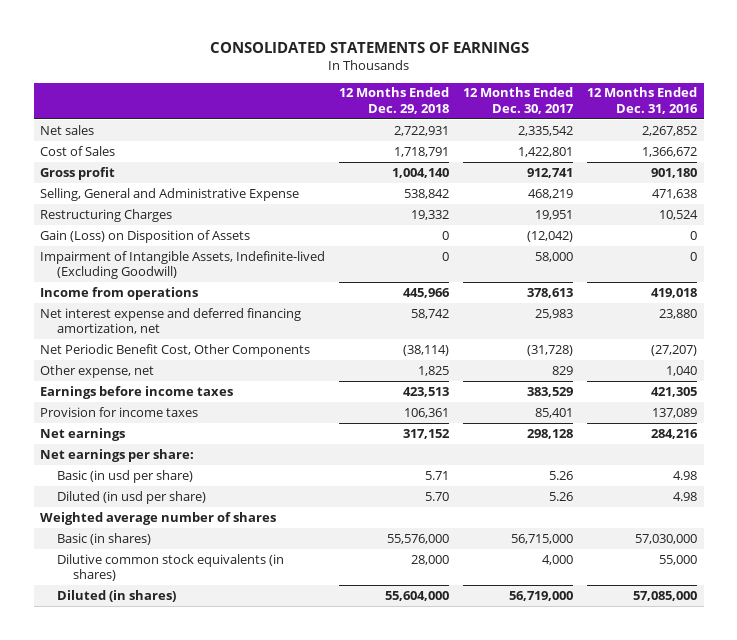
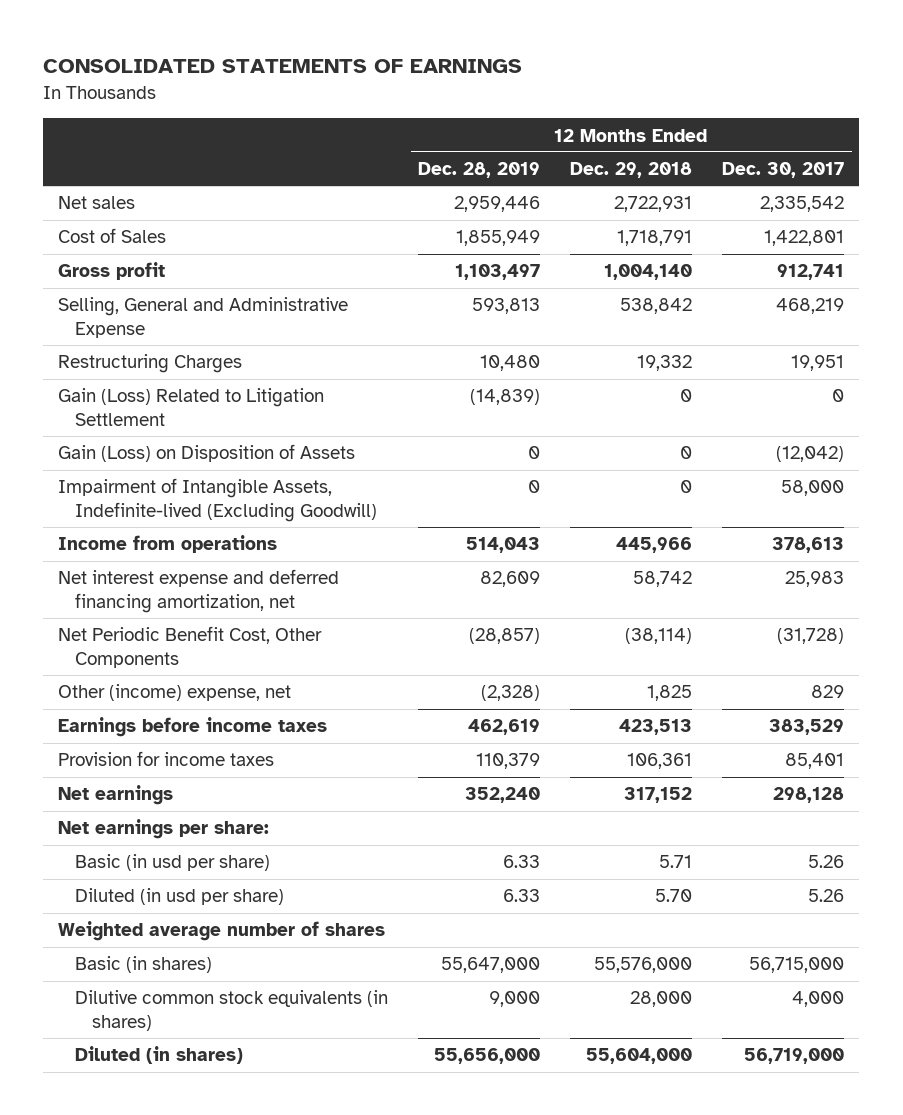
- | 12 Months Ended Dec. 29, 2018 | 12 Months Ended Dec. 30, 2017 | 12 Months Ended Dec. 31, 2016
+ | 12 Months Ended Dec. 28, 2019 | 12 Months Ended Dec. 29, 2018 | 12 Months Ended Dec. 30, 2017
+ Gain (Loss) Related to Litigation Settlement | (14,839) | 0 | 0
- Other expense, net | 1,825 | 829 | 1,040
+ Other (income) expense, net | (2,328) | 1,825 | 829

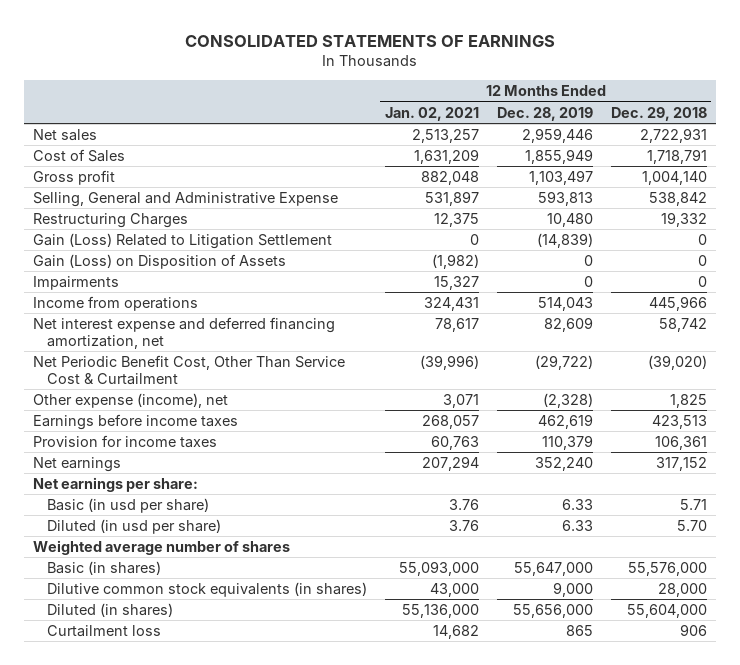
- | 12 Months Ended Dec. 28, 2019 | 12 Months Ended Dec. 29, 2018 | 12 Months Ended Dec. 30, 2017
+ | 12 Months Ended Jan. 02, 2021 | 12 Months Ended Dec. 28, 2019 | 12 Months Ended Dec. 29, 2018
- Impairment of Intangible Assets, Indefinite-lived (Excluding Goodwill) | 0 | 0 | 58,000
+ Impairments | 15,327 | 0 | 0
- Net Periodic Benefit Cost, Other Components | (28,857) | (38,114) | (31,728)
- Other (income) expense, net | (2,328) | 1,825 | 829
+ Net Periodic Benefit Cost, Other Than Service Cost & Curtailment | (39,996) | (29,722) | (39,020)
+ Other expense (income), net | 3,071 | (2,328) | 1,825
+ Curtailment loss | 14,682 | 865 | 906

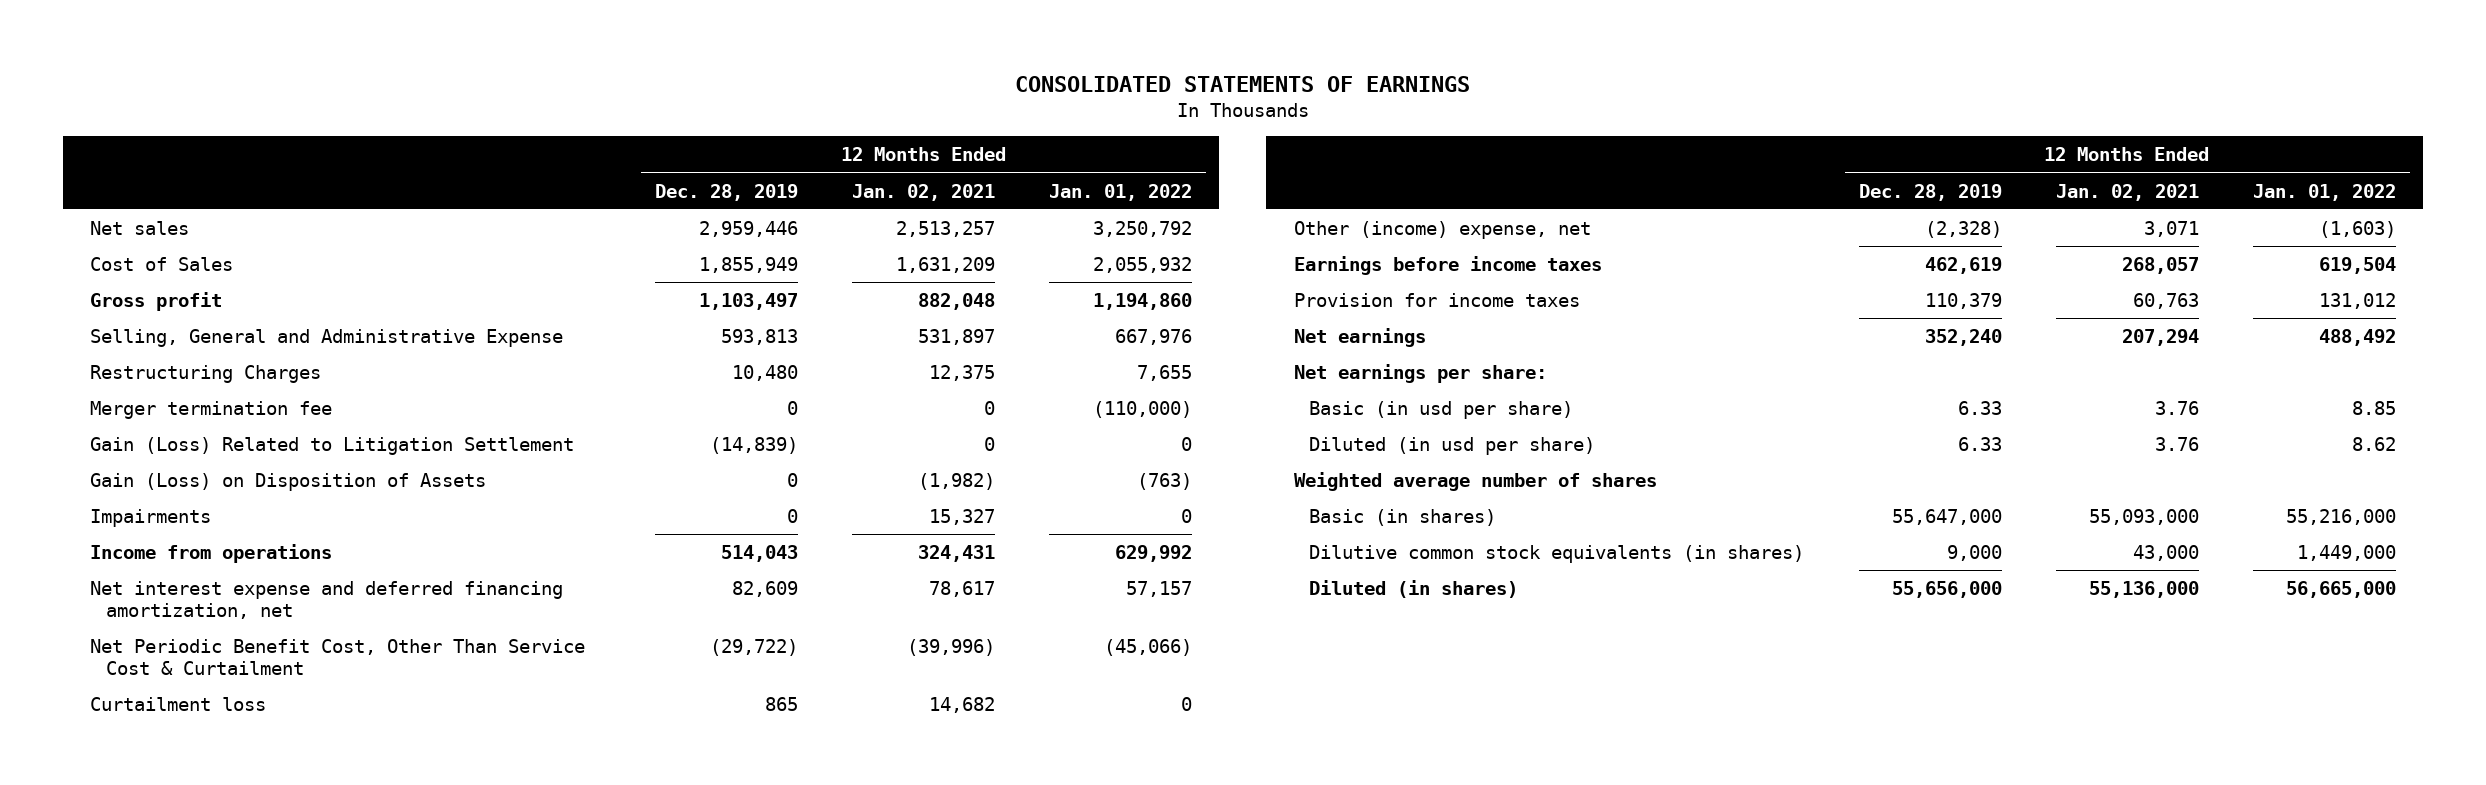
- | 12 Months Ended Jan. 02, 2021 | 12 Months Ended Dec. 28, 2019 | 12 Months Ended Dec. 29, 2018
+ | 12 Months Ended Dec. 28, 2019 | 12 Months Ended Jan. 02, 2021 | 12 Months Ended Jan. 01, 2022
+ Merger termination fee | 0 | 0 | (110,000)
- Other expense (income), net | 3,071 | (2,328) | 1,825
moved up: Curtailment loss | 865 | 14,682 | 0
+ Other (income) expense, net | (2,328) | 3,071 | (1,603)

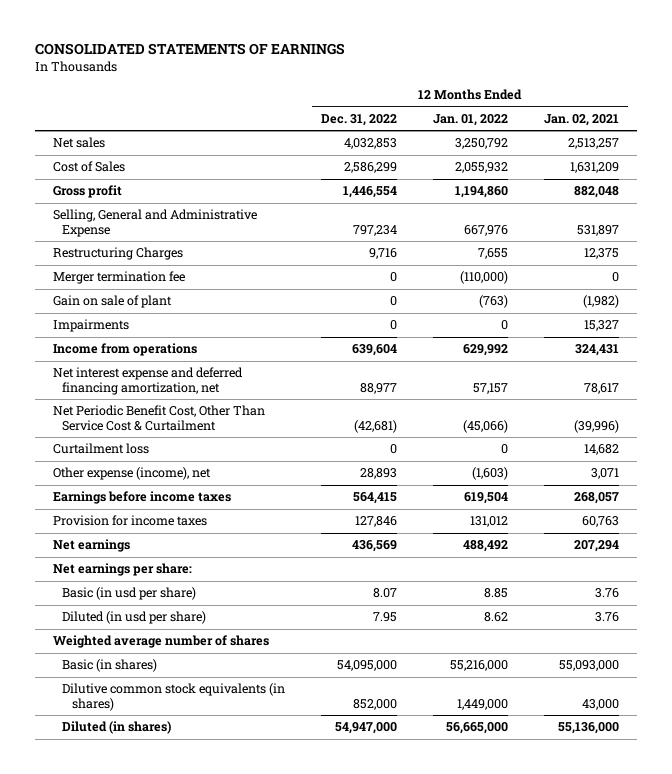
- | 12 Months Ended Dec. 28, 2019 | 12 Months Ended Jan. 02, 2021 | 12 Months Ended Jan. 01, 2022
+ | 12 Months Ended Dec. 31, 2022 | 12 Months Ended Jan. 01, 2022 | 12 Months Ended Jan. 02, 2021
- Gain (Loss) Related to Litigation Settlement | (14,839) | 0 | 0
- Gain (Loss) on Disposition of Assets | 0 | (1,982) | (763)
+ Gain on sale of plant | 0 | (763) | (1,982)
- Other (income) expense, net | (2,328) | 3,071 | (1,603)
+ Other expense (income), net | 28,893 | (1,603) | 3,071

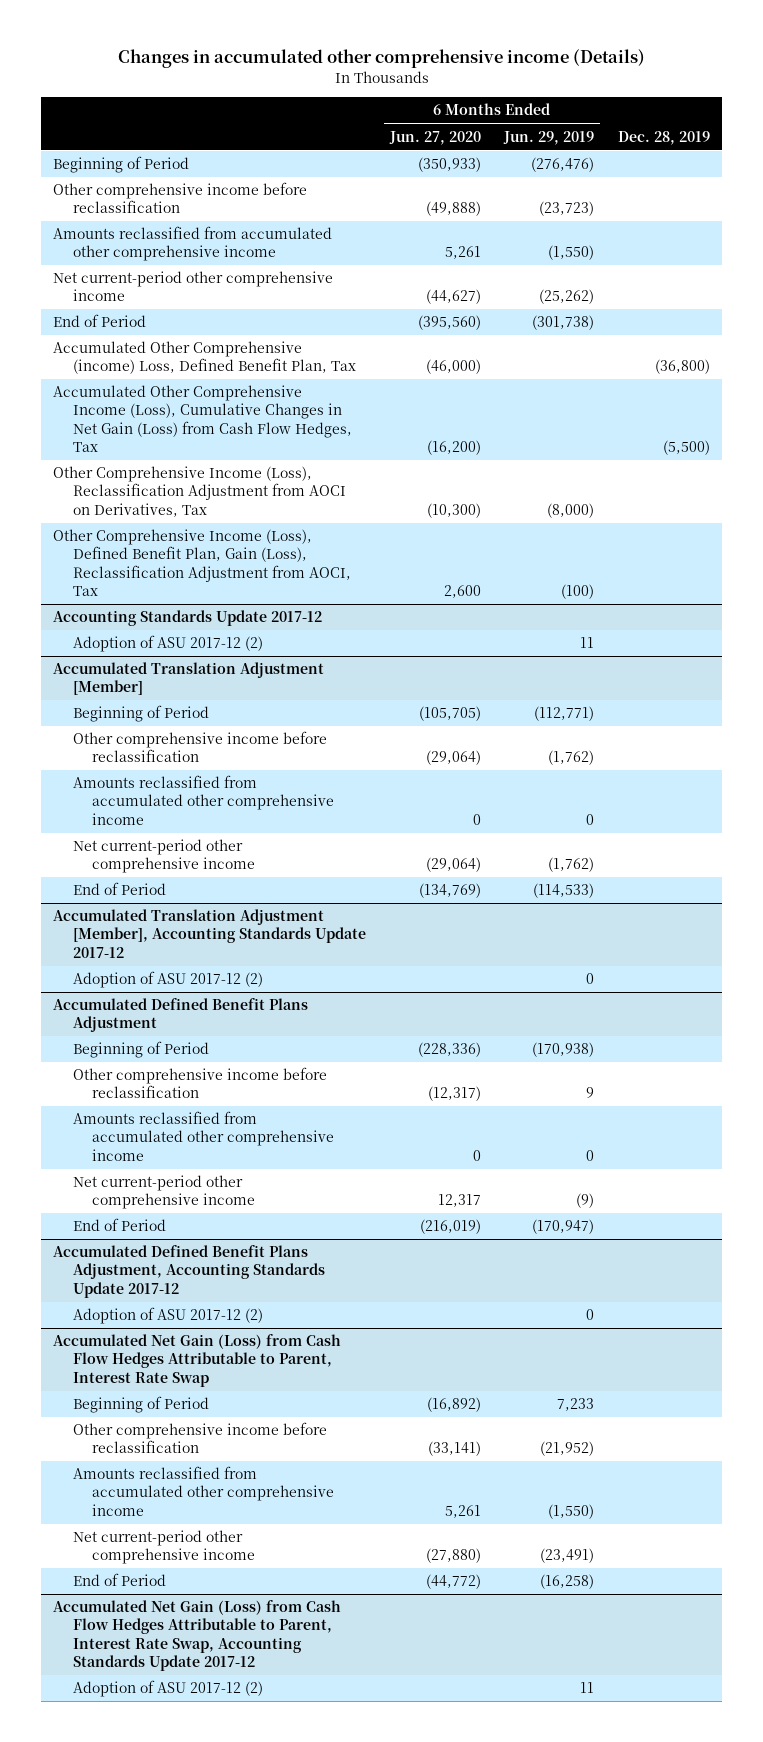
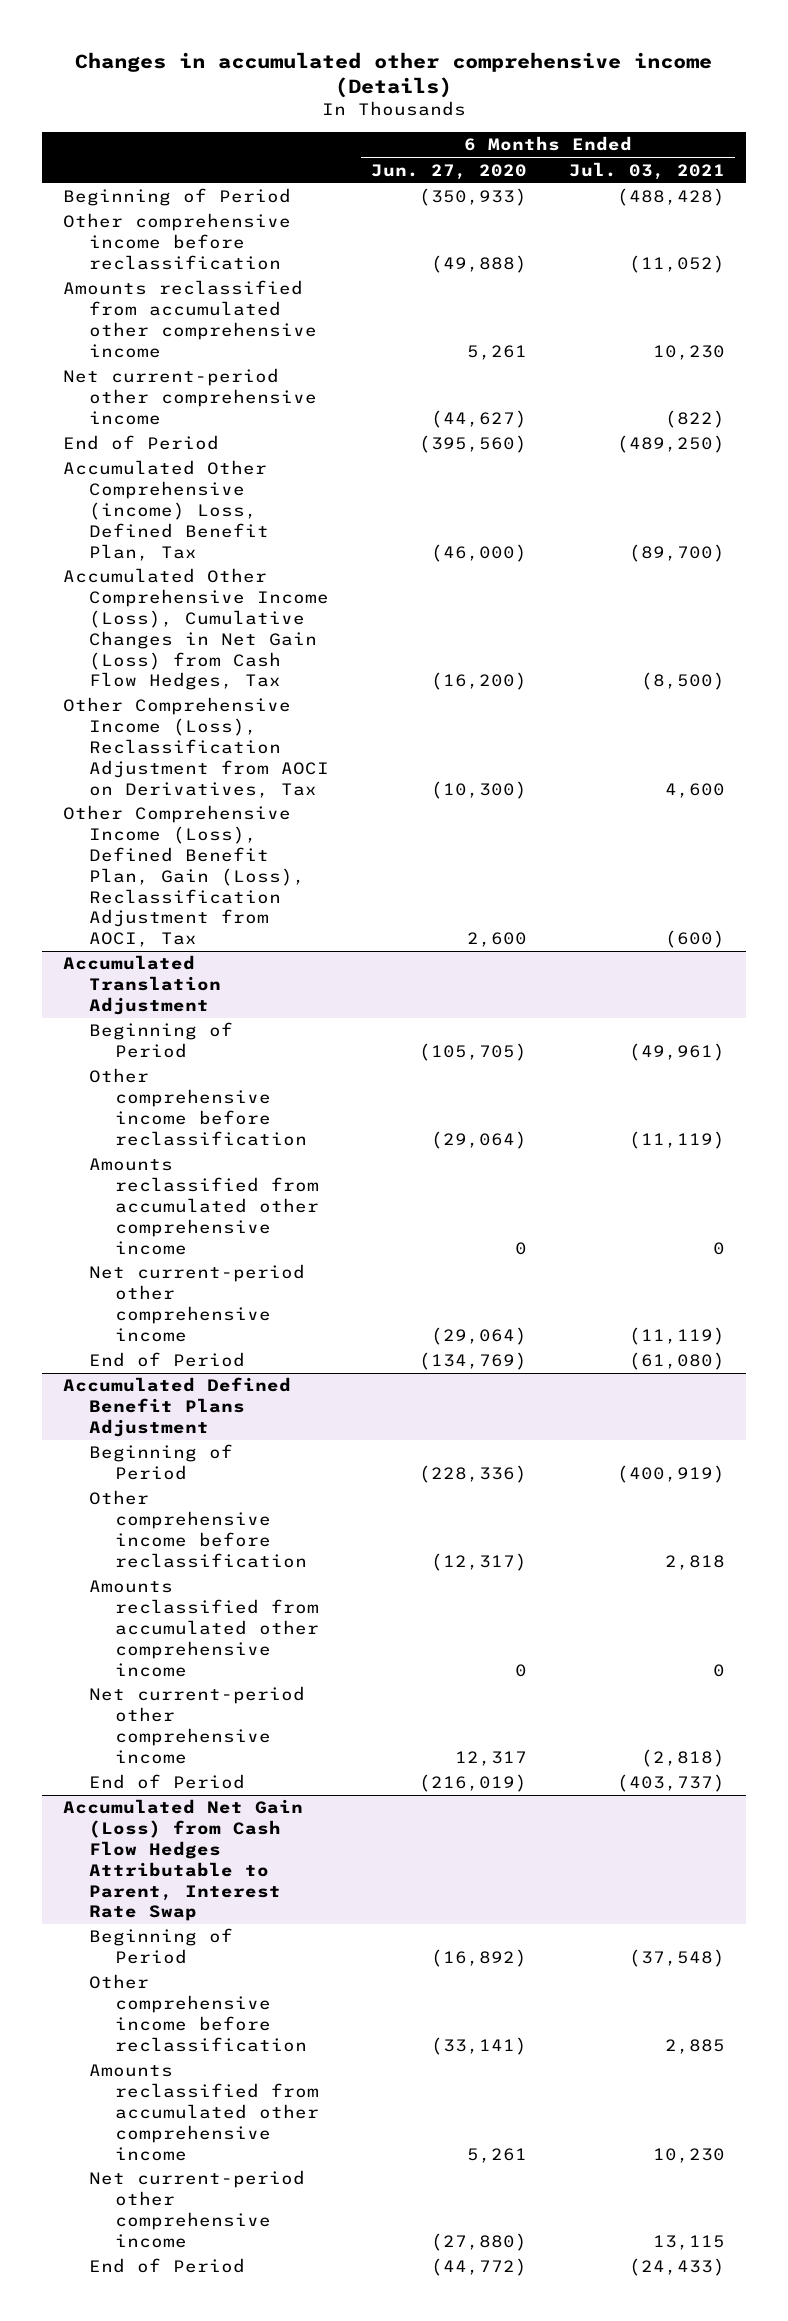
- | 6 Months Ended Jun. 27, 2020 | 6 Months Ended Jun. 29, 2019 | Dec. 28, 2019
+ | 6 Months Ended Jun. 27, 2020 | 6 Months Ended Jul. 03, 2021
- Accounting Standards Update 2017-12
- Adoption of ASU 2017-12 (2) | | 11 |
- Accumulated Translation Adjustment [Member]
+ Accumulated Translation Adjustment
- Accumulated Translation Adjustment [Member], Accounting Standards Update 2017-12
- Adoption of ASU 2017-12 (2) | | 0 |
- Accumulated Defined Benefit Plans Adjustment, Accounting Standards Update 2017-12
- Adoption of ASU 2017-12 (2) | | 0 |
- Accumulated Net Gain (Loss) from Cash Flow Hedges Attributable to Parent, Interest Rate Swap, Accounting Standards Update 2017-12
- Adoption of ASU 2017-12 (2) | | 11 |

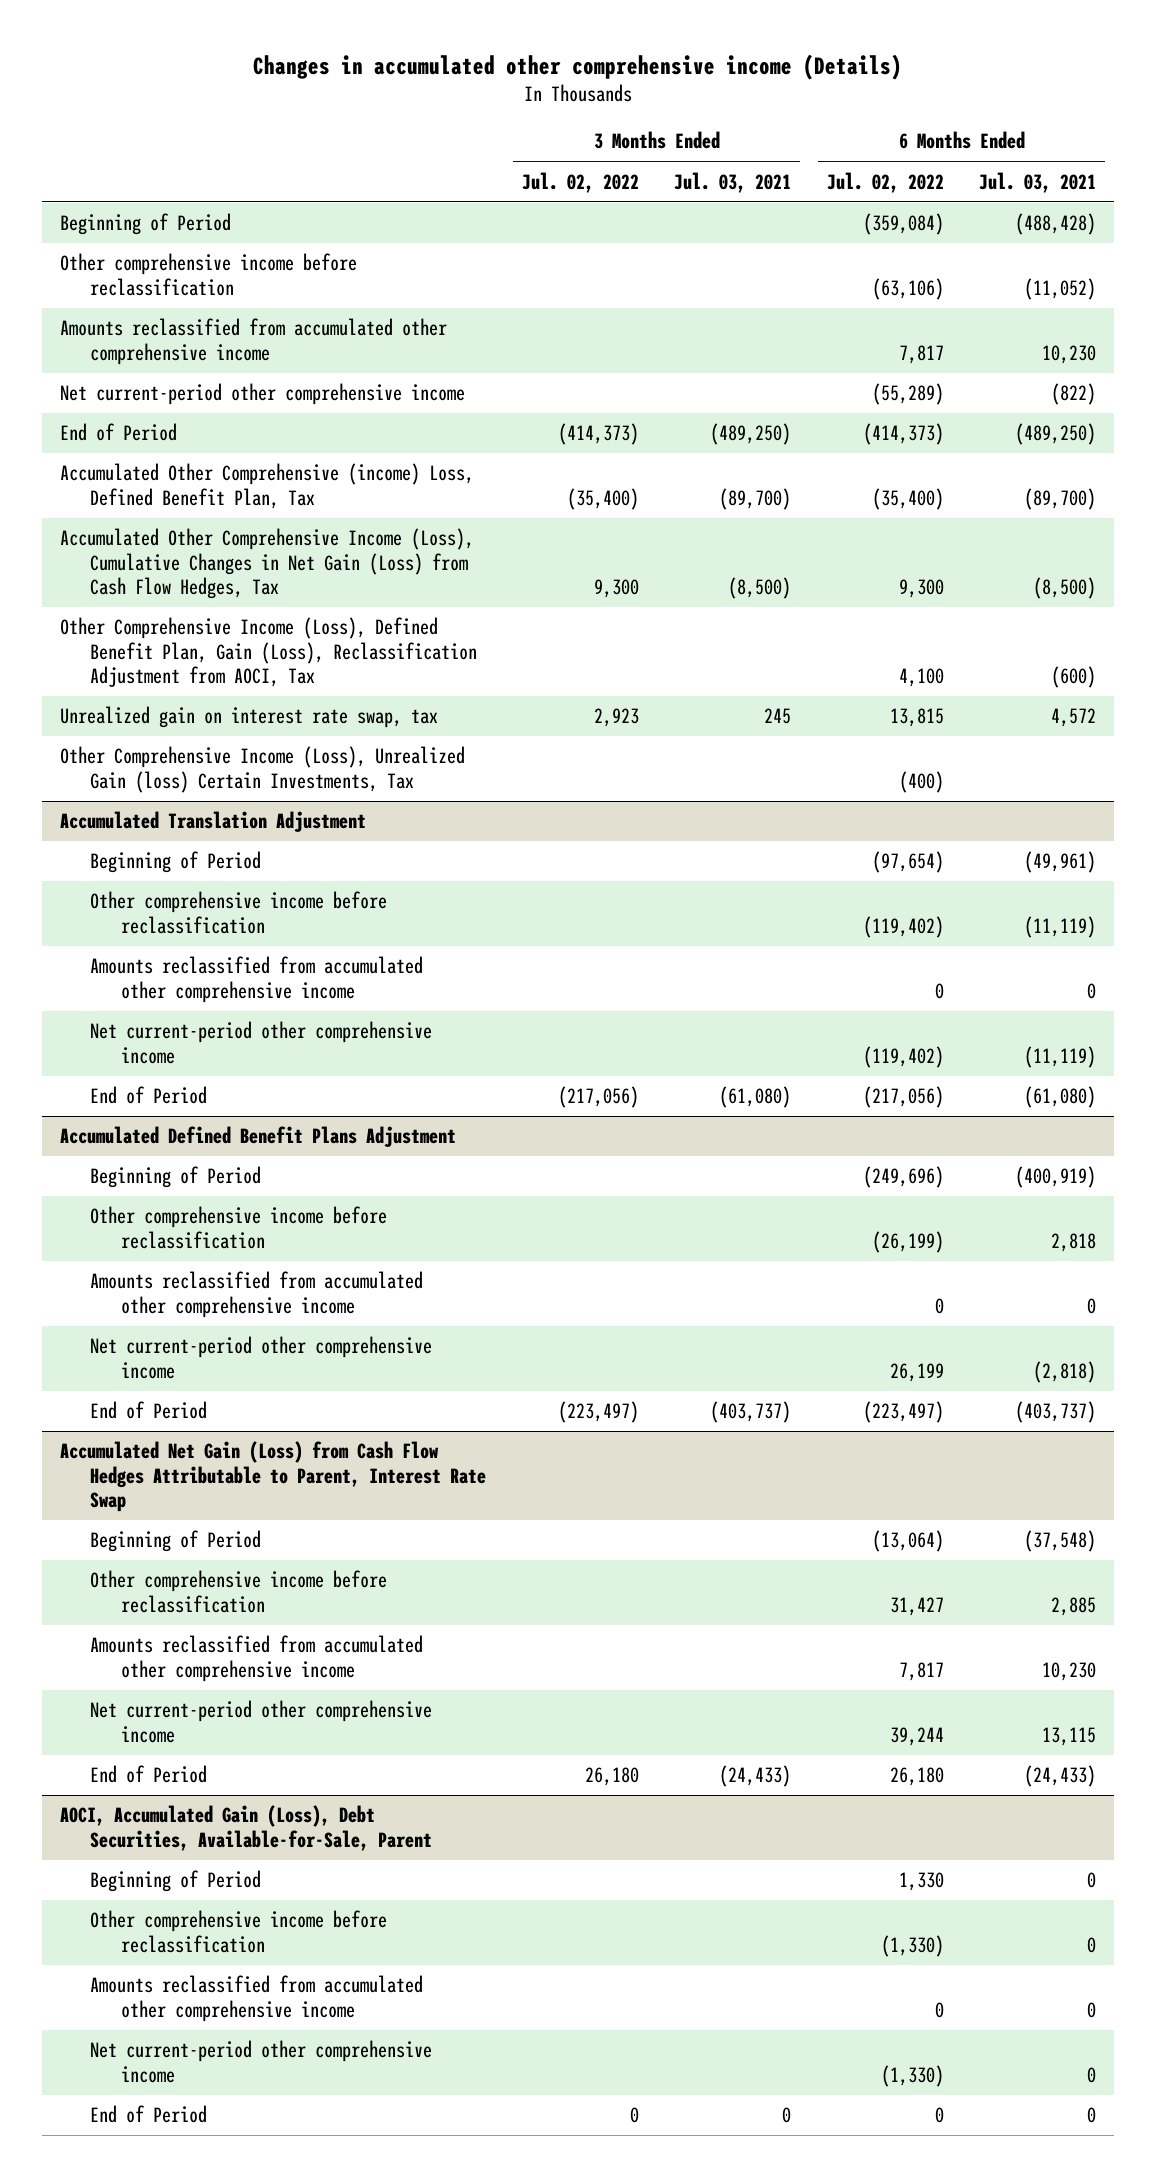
- | 6 Months Ended Jun. 27, 2020 | 6 Months Ended Jul. 03, 2021
+ | 3 Months Ended Jul. 02, 2022 | 3 Months Ended Jul. 03, 2021 | 6 Months Ended Jul. 02, 2022 | 6 Months Ended Jul. 03, 2021
- Other Comprehensive Income (Loss), Reclassification Adjustment from AOCI on Derivatives, Tax | (10,300) | 4,600
+ Unrealized gain on interest rate swap, tax | 2,923 | 245 | 13,815 | 4,572
+ Other Comprehensive Income (Loss), Unrealized Gain (loss) Certain Investments, Tax | | | (400) |
+ AOCI, Accumulated Gain (Loss), Debt Securities, Available-for-Sale, Parent
+ Beginning of Period | | | 1,330 | 0
+ Other comprehensive income before reclassification | | | (1,330) | 0
+ Amounts reclassified from accumulated other comprehensive income | | | 0 | 0
+ Net current-period other comprehensive income | | | (1,330) | 0
+ End of Period | 0 | 0 | 0 | 0

